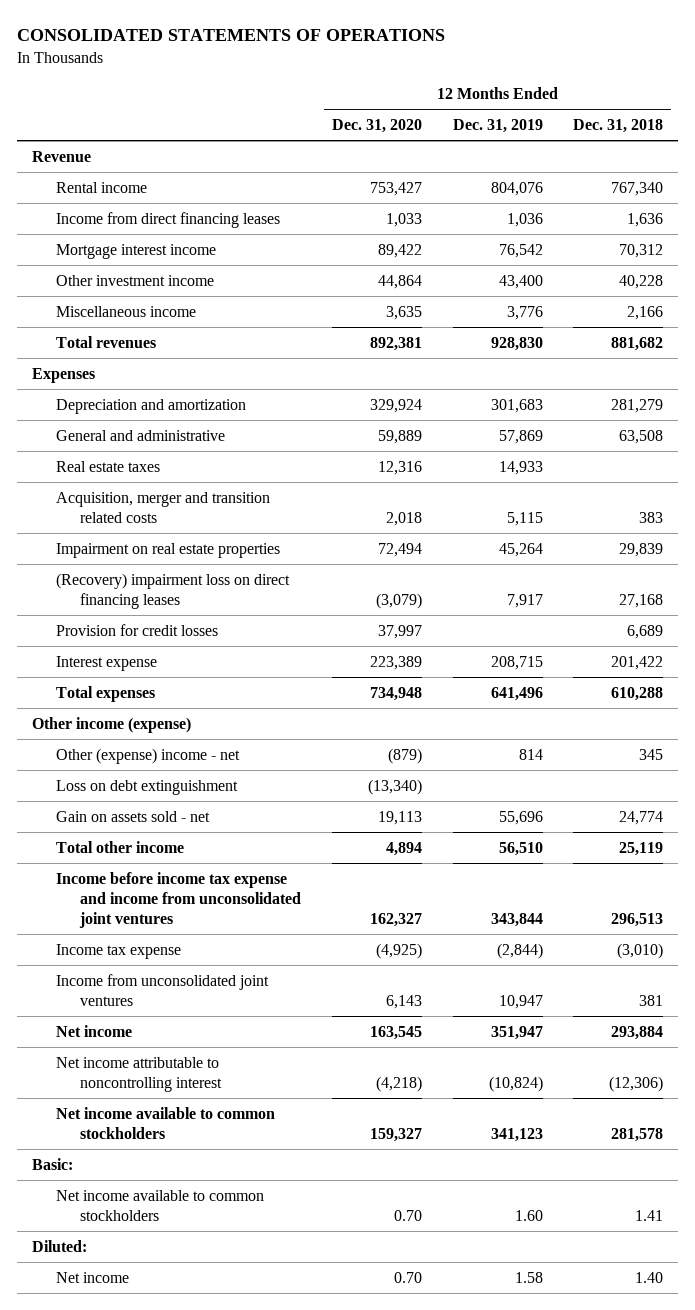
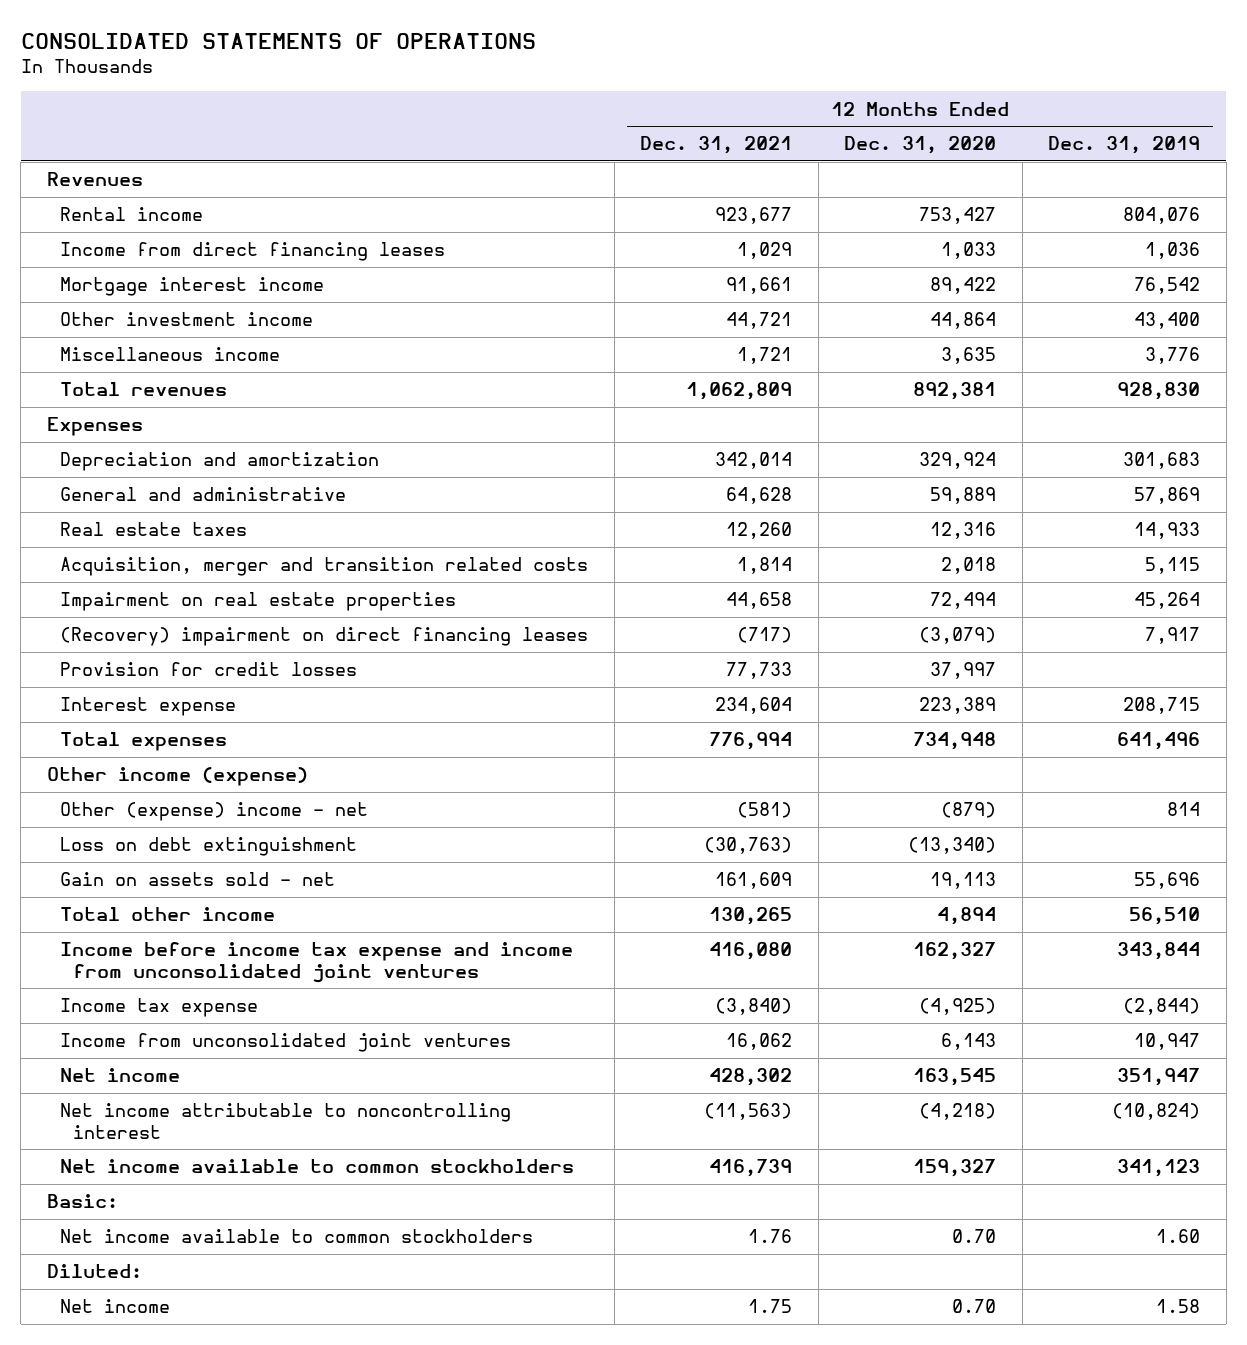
- | 12 Months Ended Dec. 31, 2020 | 12 Months Ended Dec. 31, 2019 | 12 Months Ended Dec. 31, 2018
+ | 12 Months Ended Dec. 31, 2021 | 12 Months Ended Dec. 31, 2020 | 12 Months Ended Dec. 31, 2019
- Revenue
+ Revenues
- (Recovery) impairment loss on direct financing leases | (3,079) | 7,917 | 27,168
+ (Recovery) impairment on direct financing leases | (717) | (3,079) | 7,917

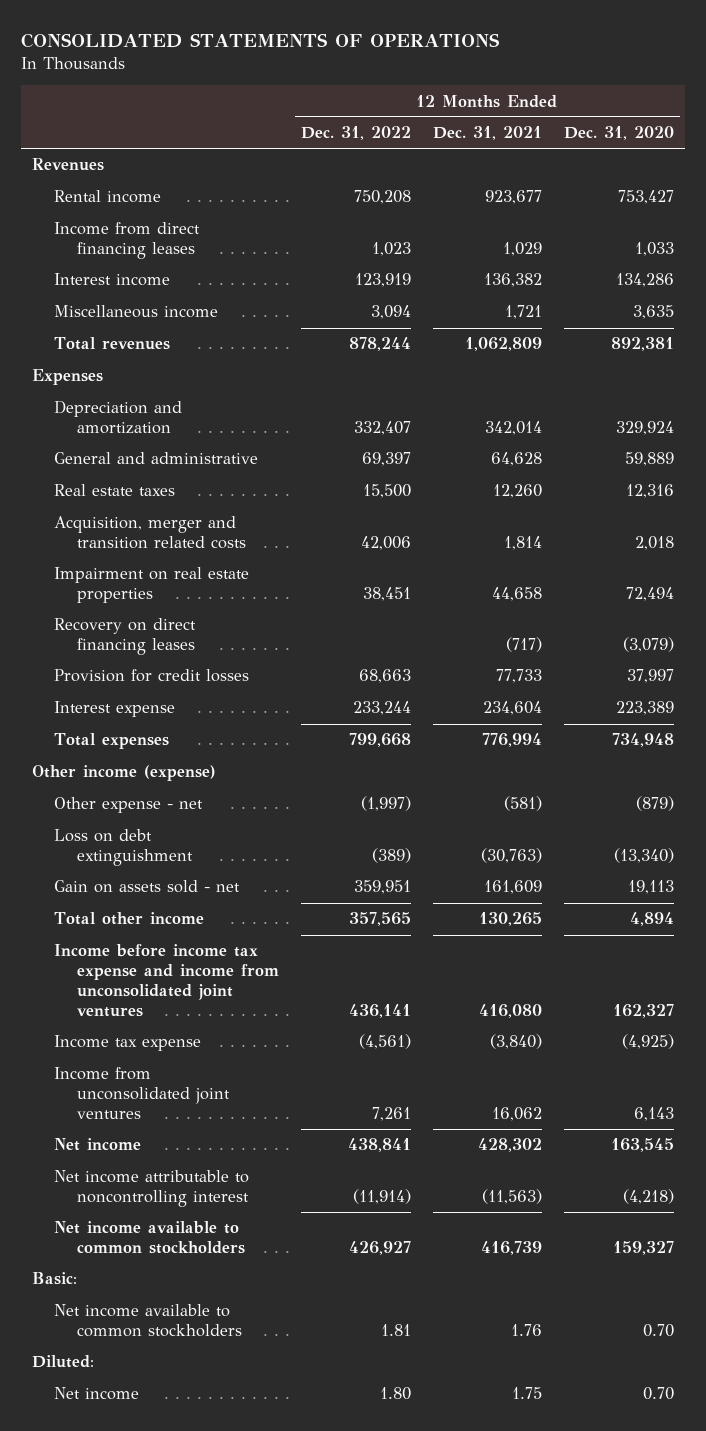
- | 12 Months Ended Dec. 31, 2021 | 12 Months Ended Dec. 31, 2020 | 12 Months Ended Dec. 31, 2019
+ | 12 Months Ended Dec. 31, 2022 | 12 Months Ended Dec. 31, 2021 | 12 Months Ended Dec. 31, 2020
- Mortgage interest income | 91,661 | 89,422 | 76,542
- Other investment income | 44,721 | 44,864 | 43,400
+ Interest income | 123,919 | 136,382 | 134,286
- (Recovery) impairment on direct financing leases | (717) | (3,079) | 7,917
+ Recovery on direct financing leases | | (717) | (3,079)
- Other (expense) income - net | (581) | (879) | 814
+ Other expense - net | (1,997) | (581) | (879)

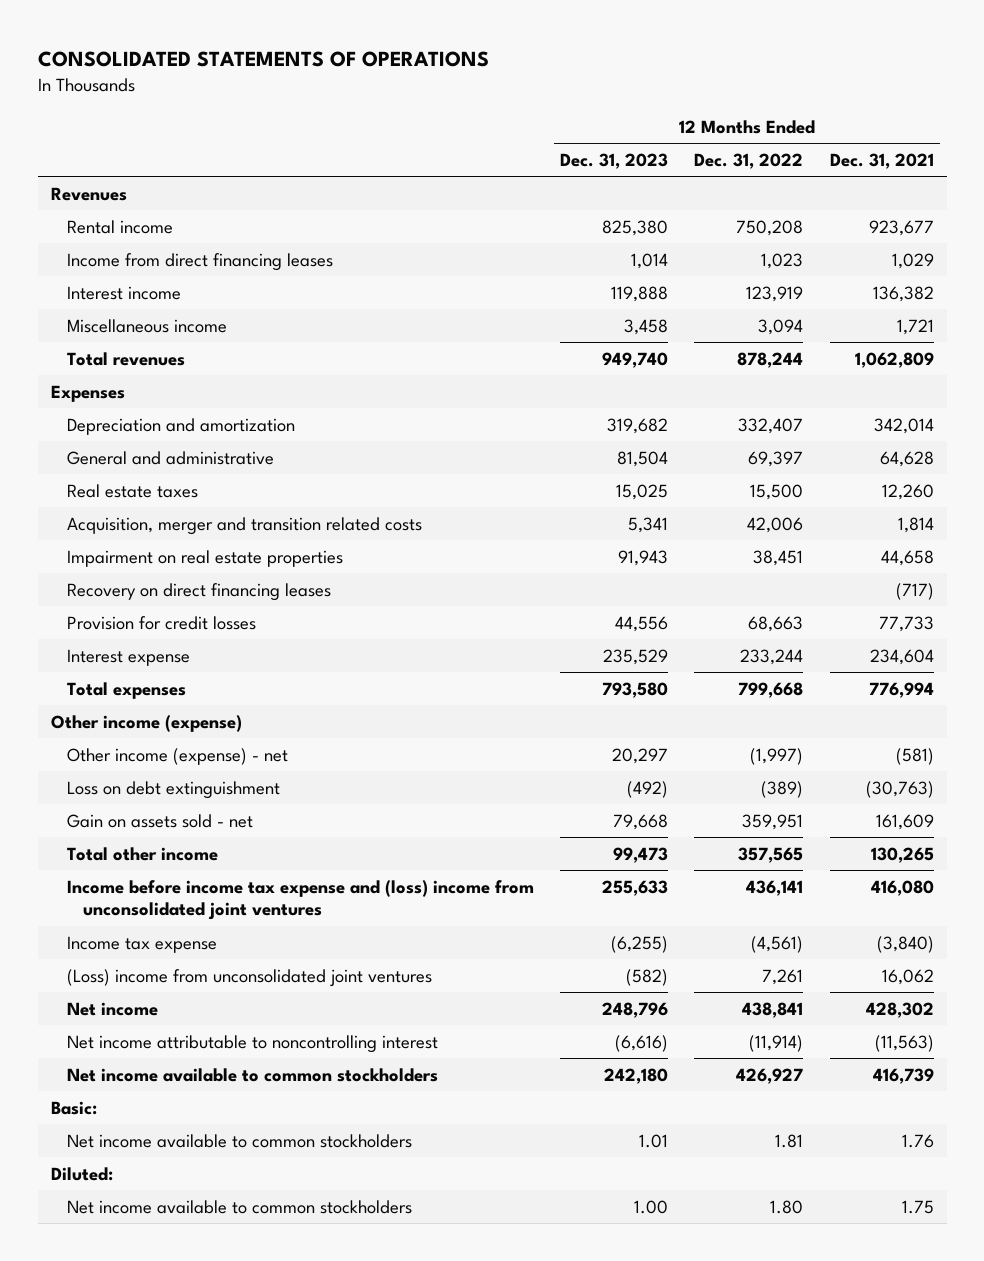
- | 12 Months Ended Dec. 31, 2022 | 12 Months Ended Dec. 31, 2021 | 12 Months Ended Dec. 31, 2020
+ | 12 Months Ended Dec. 31, 2023 | 12 Months Ended Dec. 31, 2022 | 12 Months Ended Dec. 31, 2021
- Other expense - net | (1,997) | (581) | (879)
+ Other income (expense) - net | 20,297 | (1,997) | (581)
- Income before income tax expense and income from unconsolidated joint ventures | 436,141 | 416,080 | 162,327
+ Income before income tax expense and (loss) income from unconsolidated joint ventures | 255,633 | 436,141 | 416,080
- Income from unconsolidated joint ventures | 7,261 | 16,062 | 6,143
+ (Loss) income from unconsolidated joint ventures | (582) | 7,261 | 16,062
- Net income | 1.80 | 1.75 | 0.70
+ Net income available to common stockholders | 1.00 | 1.80 | 1.75

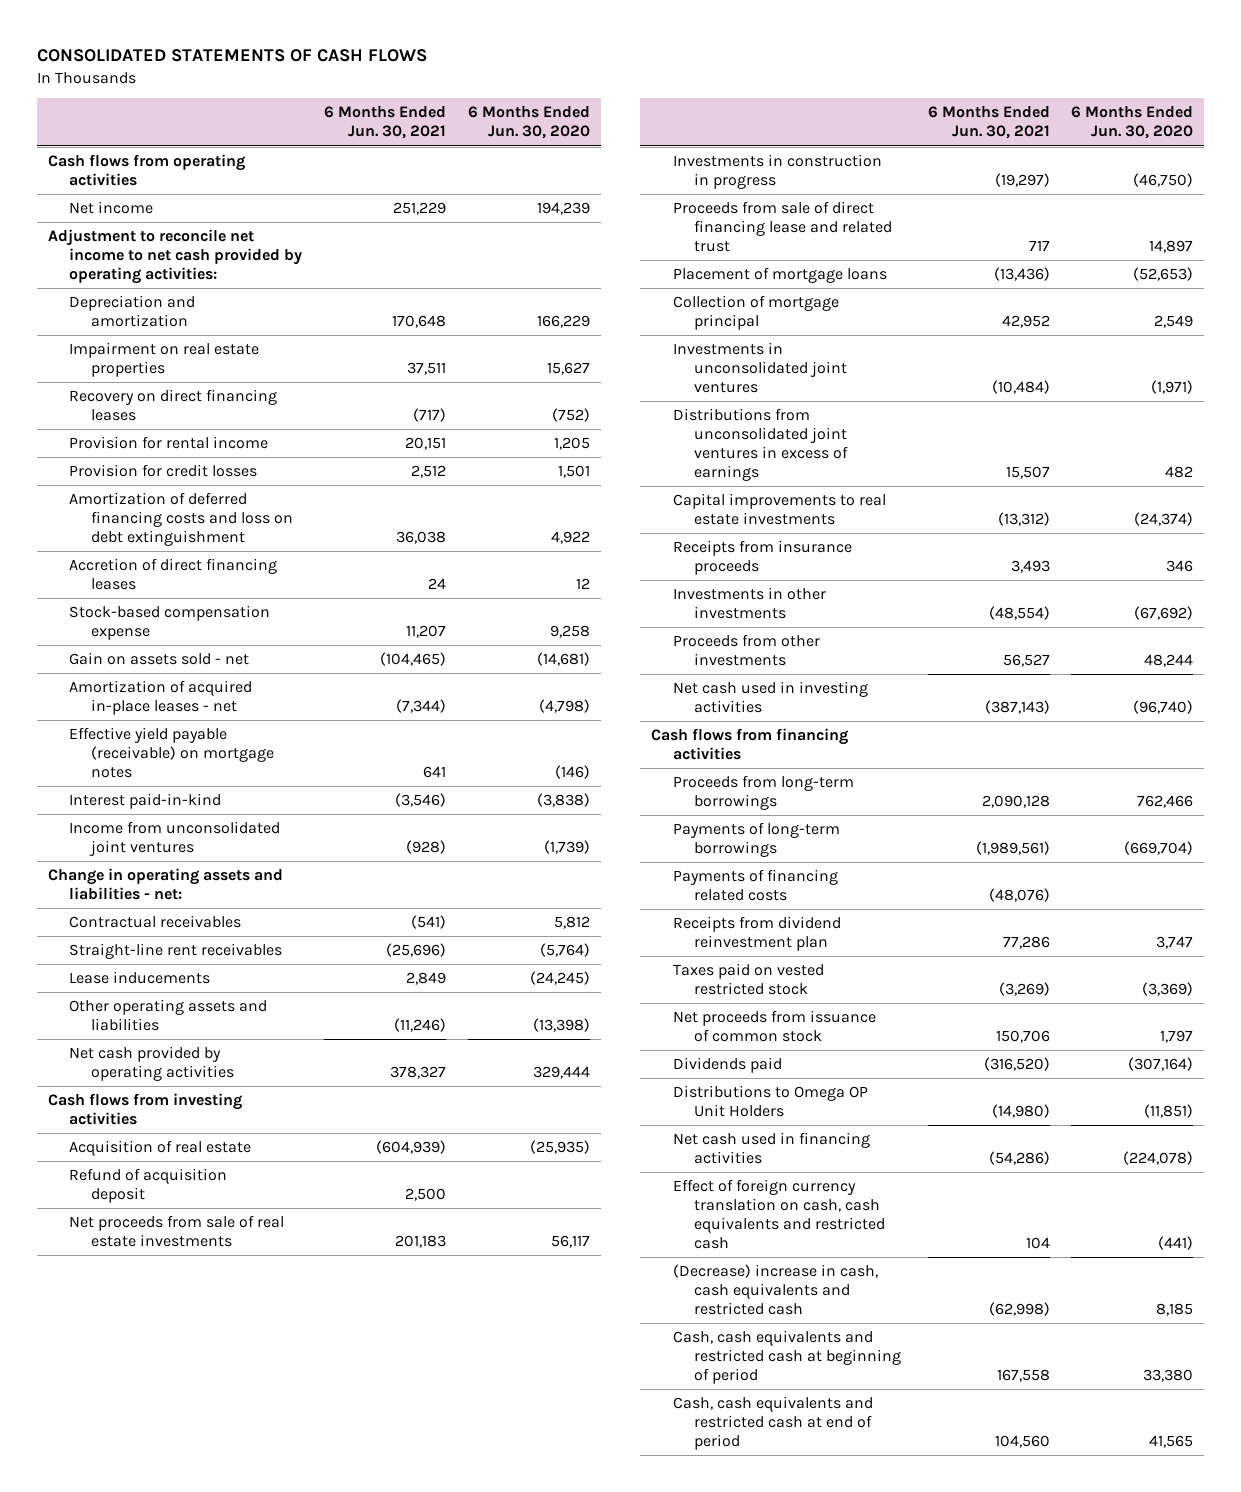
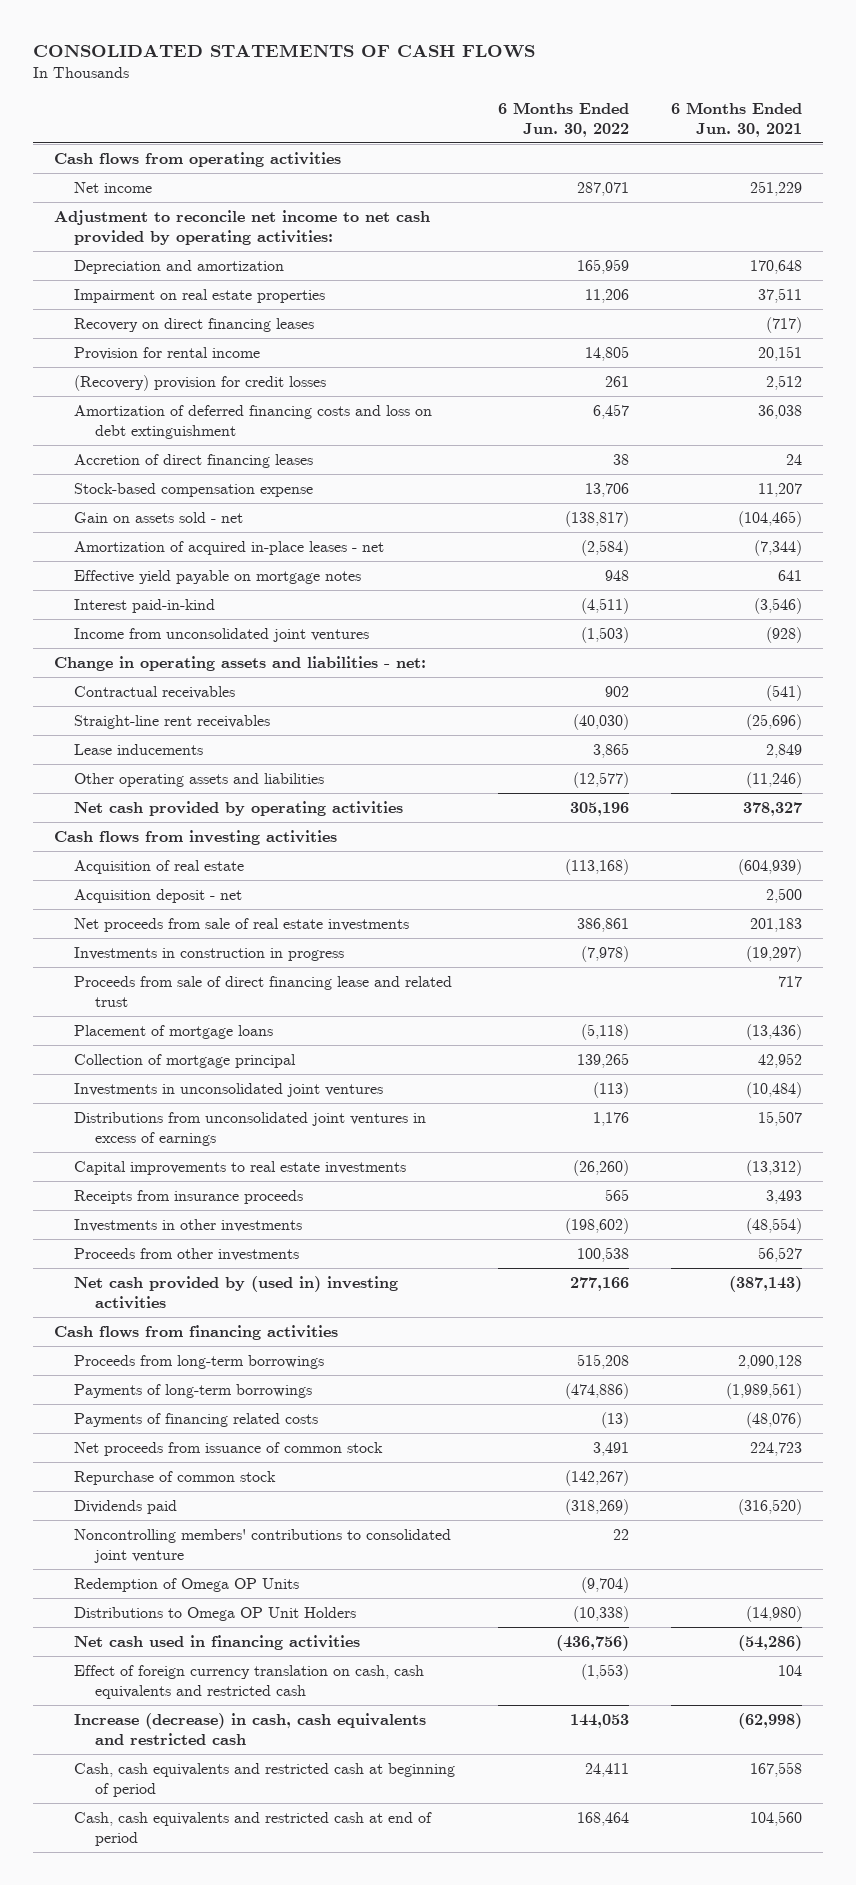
- | 6 Months Ended Jun. 30, 2021 | 6 Months Ended Jun. 30, 2020
+ | 6 Months Ended Jun. 30, 2022 | 6 Months Ended Jun. 30, 2021
- Provision for credit losses | 2,512 | 1,501
+ (Recovery) provision for credit losses | 261 | 2,512
- Effective yield payable (receivable) on mortgage notes | 641 | (146)
+ Effective yield payable on mortgage notes | 948 | 641
- Refund of acquisition deposit | 2,500 |
+ Acquisition deposit - net | | 2,500
- Net cash used in investing activities | (387,143) | (96,740)
+ Net cash provided by (used in) investing activities | 277,166 | (387,143)
- Receipts from dividend reinvestment plan | 77,286 | 3,747
- Taxes paid on vested restricted stock | (3,269) | (3,369)
- Net proceeds from issuance of common stock | 150,706 | 1,797
+ Net proceeds from issuance of common stock | 3,491 | 224,723
+ Repurchase of common stock | (142,267) |
+ Noncontrolling members' contributions to consolidated joint venture | 22 |
+ Redemption of Omega OP Units | (9,704) |
- (Decrease) increase in cash, cash equivalents and restricted cash | (62,998) | 8,185
+ Increase (decrease) in cash, cash equivalents and restricted cash | 144,053 | (62,998)

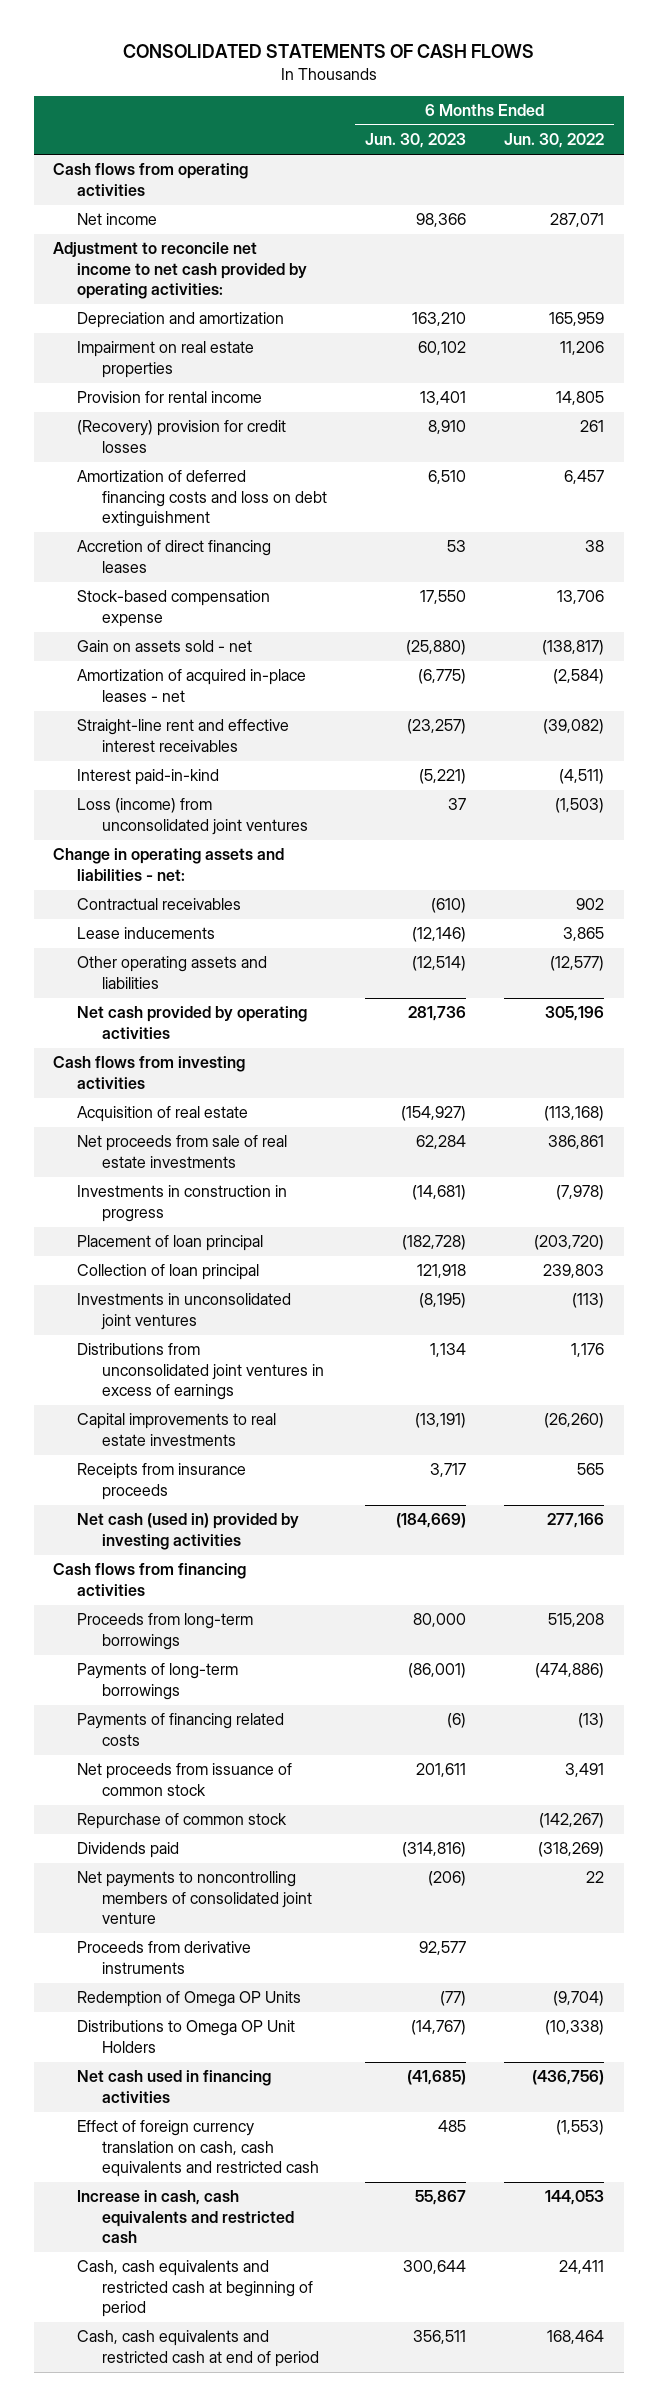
- | 6 Months Ended Jun. 30, 2022 | 6 Months Ended Jun. 30, 2021
+ | 6 Months Ended Jun. 30, 2023 | 6 Months Ended Jun. 30, 2022
- Recovery on direct financing leases | | (717)
- Effective yield payable on mortgage notes | 948 | 641
+ Straight-line rent and effective interest receivables | (23,257) | (39,082)
- Income from unconsolidated joint ventures | (1,503) | (928)
+ Loss (income) from unconsolidated joint ventures | 37 | (1,503)
- Straight-line rent receivables | (40,030) | (25,696)
- Acquisition deposit - net | | 2,500
- Proceeds from sale of direct financing lease and related trust | | 717
- Placement of mortgage loans | (5,118) | (13,436)
- Collection of mortgage principal | 139,265 | 42,952
+ Placement of loan principal | (182,728) | (203,720)
+ Collection of loan principal | 121,918 | 239,803
- Investments in other investments | (198,602) | (48,554)
- Proceeds from other investments | 100,538 | 56,527
- Net cash provided by (used in) investing activities | 277,166 | (387,143)
+ Net cash (used in) provided by investing activities | (184,669) | 277,166
- Noncontrolling members' contributions to consolidated joint venture | 22 |
+ Net payments to noncontrolling members of consolidated joint venture | (206) | 22
+ Proceeds from derivative instruments | 92,577 |
- Increase (decrease) in cash, cash equivalents and restricted cash | 144,053 | (62,998)
+ Increase in cash, cash equivalents and restricted cash | 55,867 | 144,053

